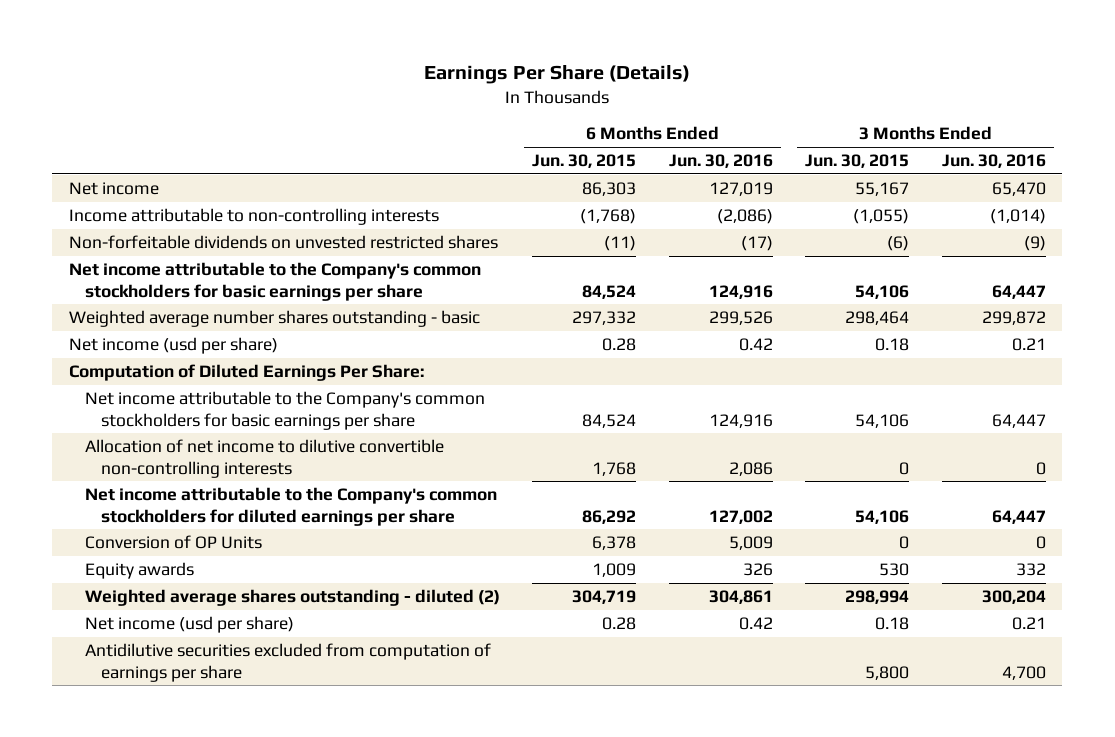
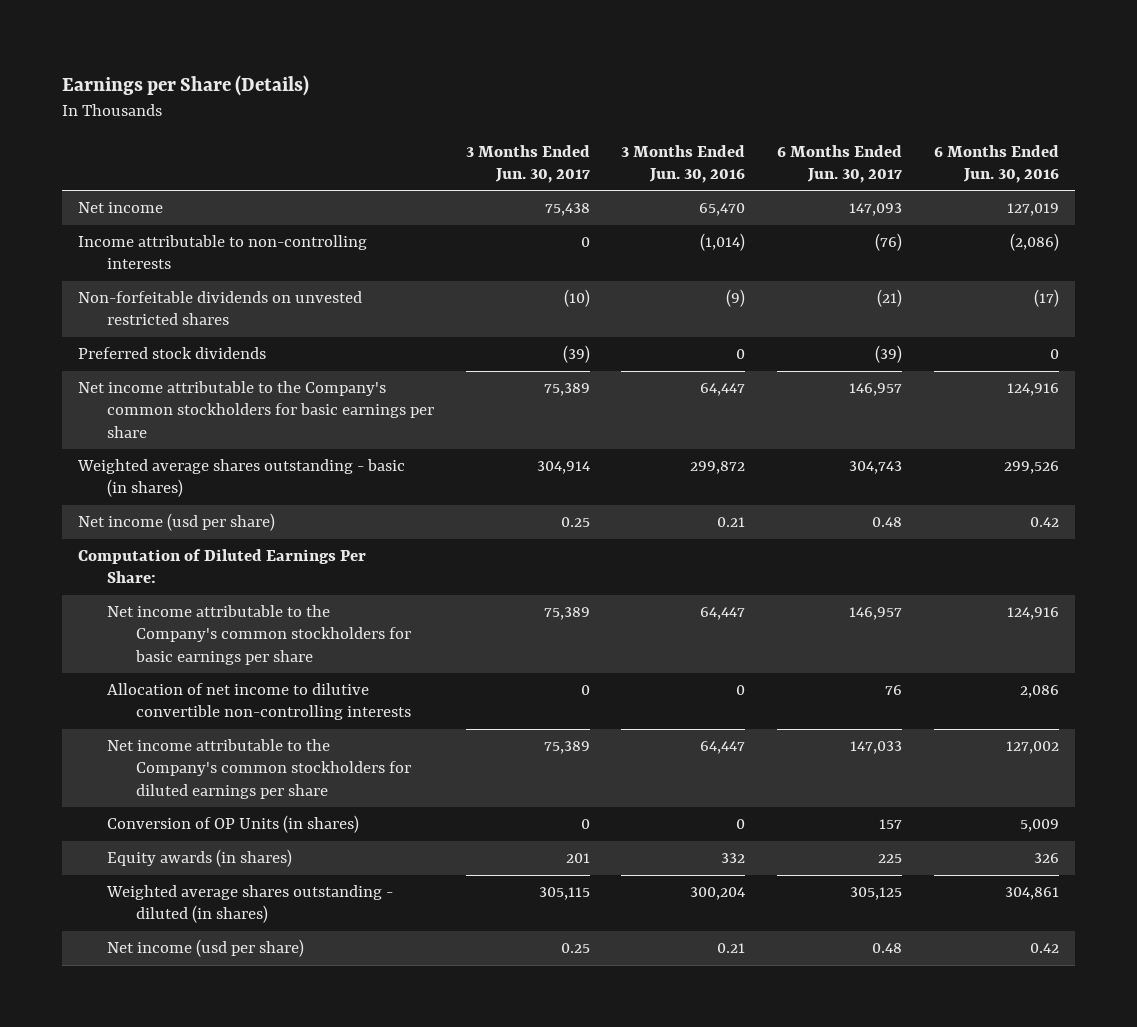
- Earnings Per Share (Details)
+ Earnings per Share (Details)
- | 6 Months Ended Jun. 30, 2015 | 6 Months Ended Jun. 30, 2016 | 3 Months Ended Jun. 30, 2015 | 3 Months Ended Jun. 30, 2016
+ | 3 Months Ended Jun. 30, 2017 | 3 Months Ended Jun. 30, 2016 | 6 Months Ended Jun. 30, 2017 | 6 Months Ended Jun. 30, 2016
+ Preferred stock dividends | (39) | 0 | (39) | 0
- Weighted average number shares outstanding - basic | 297,332 | 299,526 | 298,464 | 299,872
+ Weighted average shares outstanding - basic (in shares) | 304,914 | 299,872 | 304,743 | 299,526
- Conversion of OP Units | 6,378 | 5,009 | 0 | 0
- Equity awards | 1,009 | 326 | 530 | 332
- Weighted average shares outstanding - diluted (2) | 304,719 | 304,861 | 298,994 | 300,204
+ Conversion of OP Units (in shares) | 0 | 0 | 157 | 5,009
+ Equity awards (in shares) | 201 | 332 | 225 | 326
+ Weighted average shares outstanding - diluted (in shares) | 305,115 | 300,204 | 305,125 | 304,861
- Antidilutive securities excluded from computation of earnings per share | | | 5,800 | 4,700

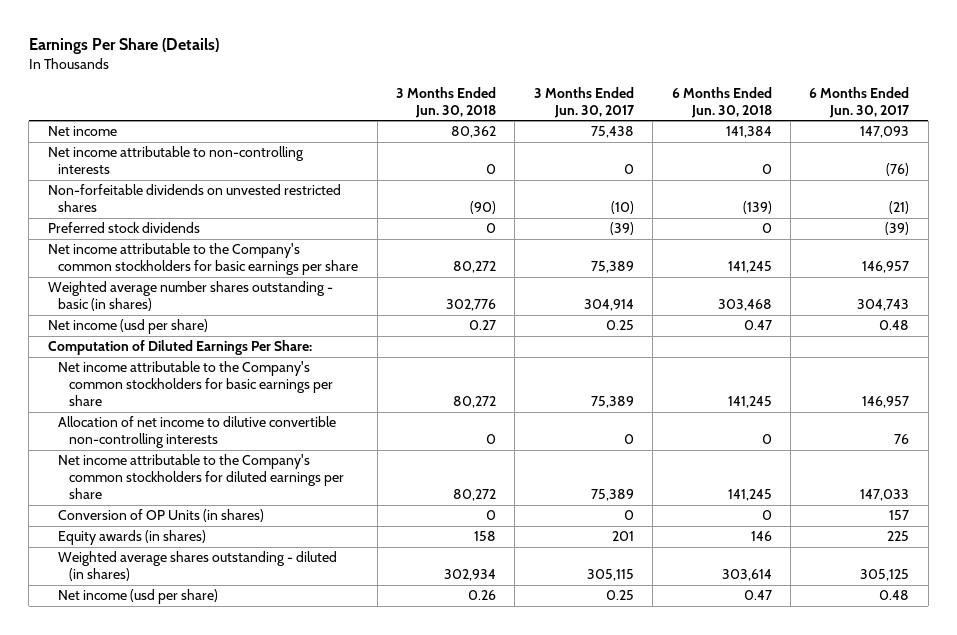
- Earnings per Share (Details)
+ Earnings Per Share (Details)
- | 3 Months Ended Jun. 30, 2017 | 3 Months Ended Jun. 30, 2016 | 6 Months Ended Jun. 30, 2017 | 6 Months Ended Jun. 30, 2016
+ | 3 Months Ended Jun. 30, 2018 | 3 Months Ended Jun. 30, 2017 | 6 Months Ended Jun. 30, 2018 | 6 Months Ended Jun. 30, 2017
- Income attributable to non-controlling interests | 0 | (1,014) | (76) | (2,086)
+ Net income attributable to non-controlling interests | 0 | 0 | 0 | (76)
- Weighted average shares outstanding - basic (in shares) | 304,914 | 299,872 | 304,743 | 299,526
+ Weighted average number shares outstanding - basic (in shares) | 302,776 | 304,914 | 303,468 | 304,743

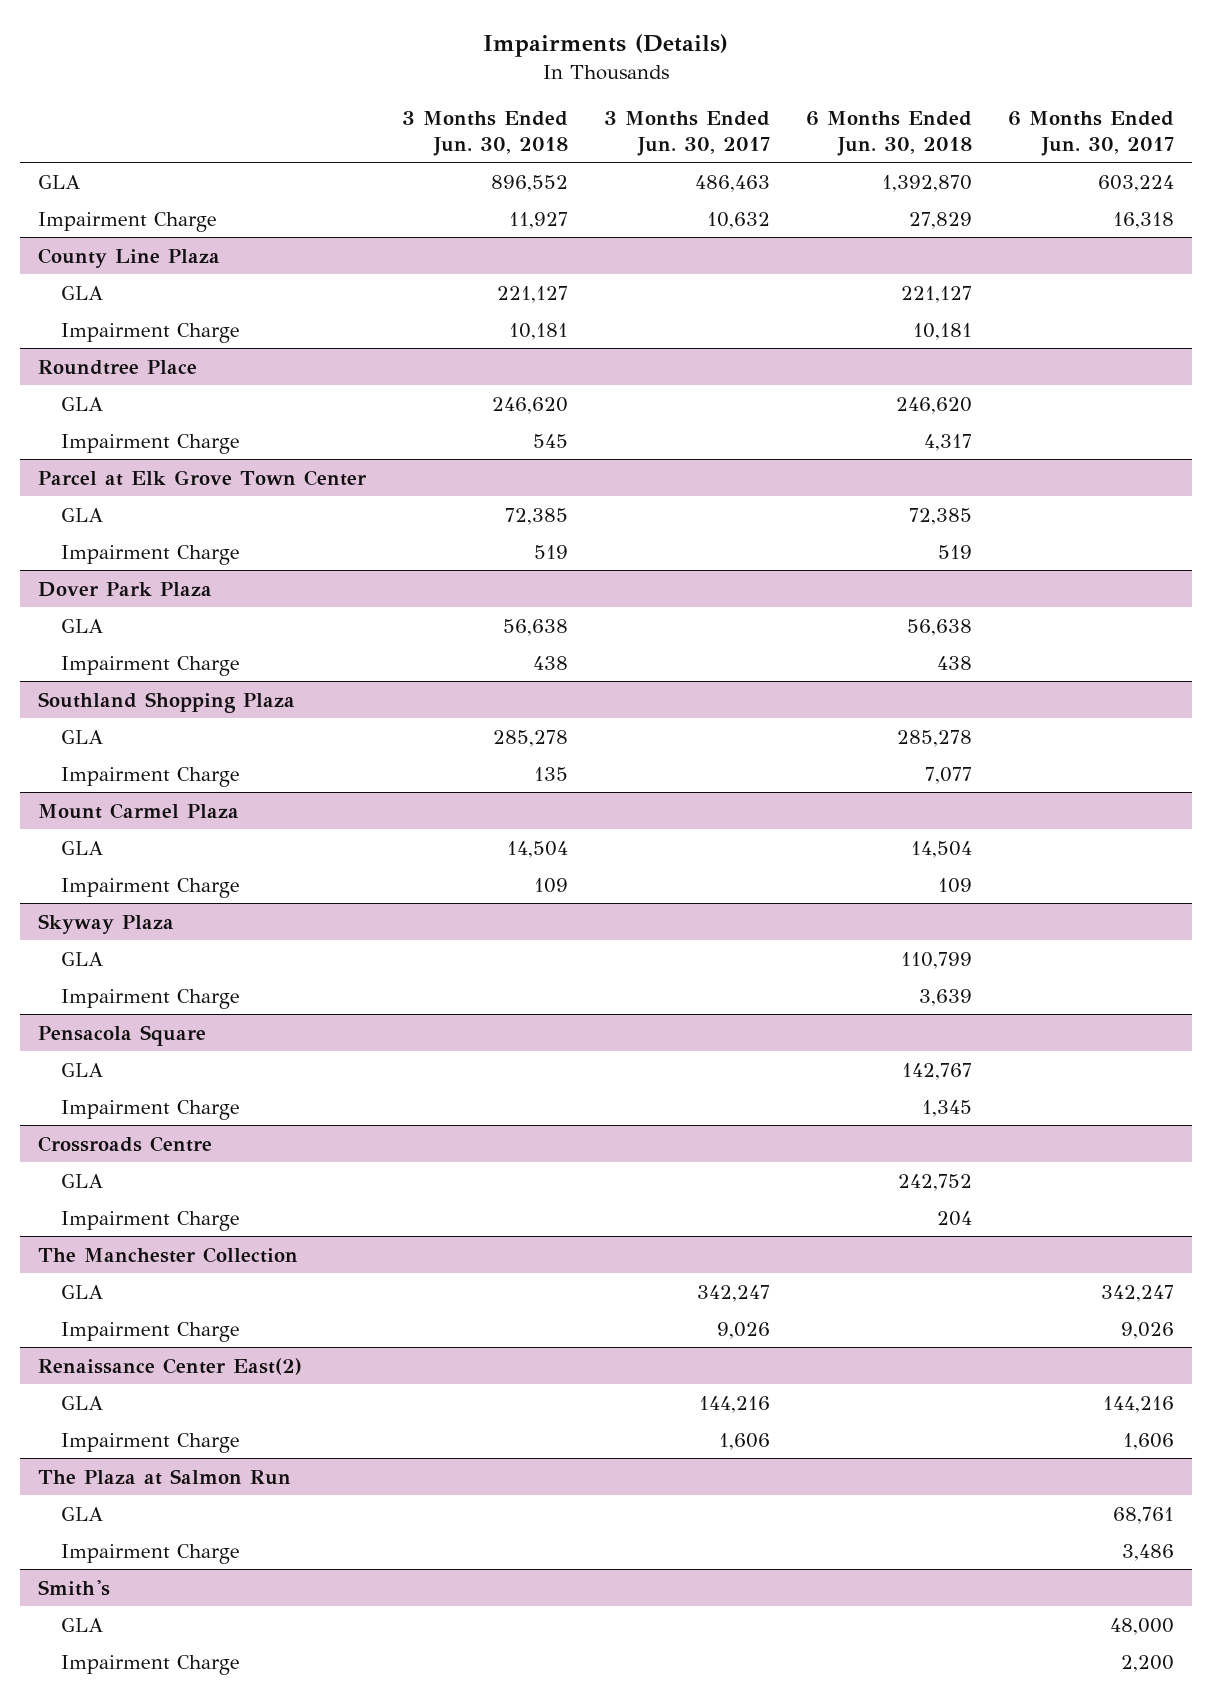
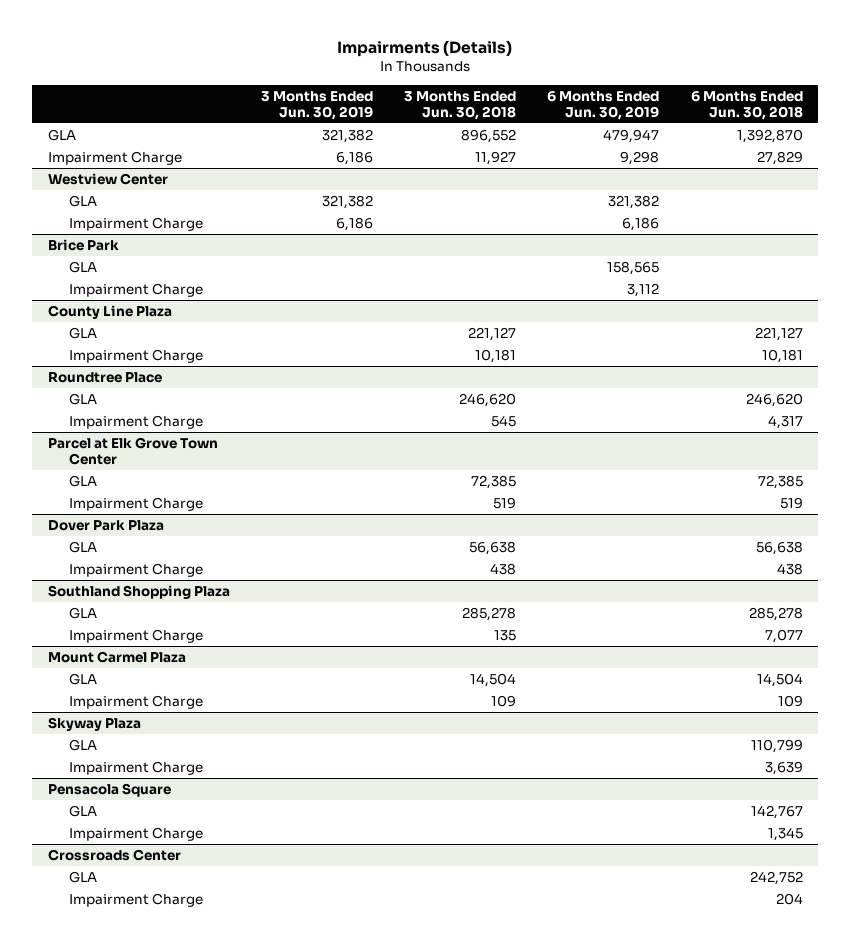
- | 3 Months Ended Jun. 30, 2018 | 3 Months Ended Jun. 30, 2017 | 6 Months Ended Jun. 30, 2018 | 6 Months Ended Jun. 30, 2017
+ | 3 Months Ended Jun. 30, 2019 | 3 Months Ended Jun. 30, 2018 | 6 Months Ended Jun. 30, 2019 | 6 Months Ended Jun. 30, 2018
+ Westview Center
+ GLA | 321,382 | | 321,382 |
+ Impairment Charge | 6,186 | | 6,186 |
+ Brice Park
+ GLA | | | 158,565 |
+ Impairment Charge | | | 3,112 |
- Crossroads Centre
+ Crossroads Center
- The Manchester Collection
- GLA | | 342,247 | | 342,247
- Impairment Charge | | 9,026 | | 9,026
- Renaissance Center East(2)
- GLA | | 144,216 | | 144,216
- Impairment Charge | | 1,606 | | 1,606
- The Plaza at Salmon Run
- GLA | | | | 68,761
- Impairment Charge | | | | 3,486
- Smith's
- GLA | | | | 48,000
- Impairment Charge | | | | 2,200

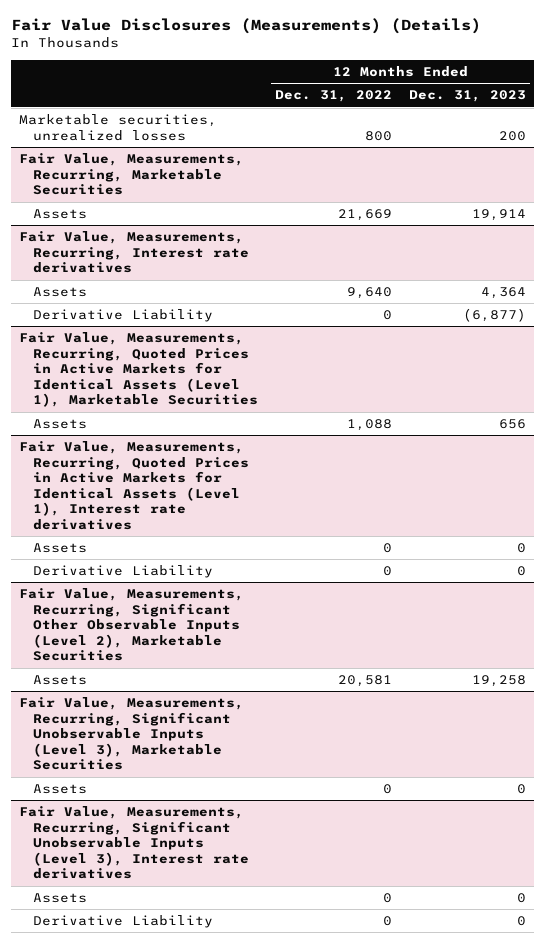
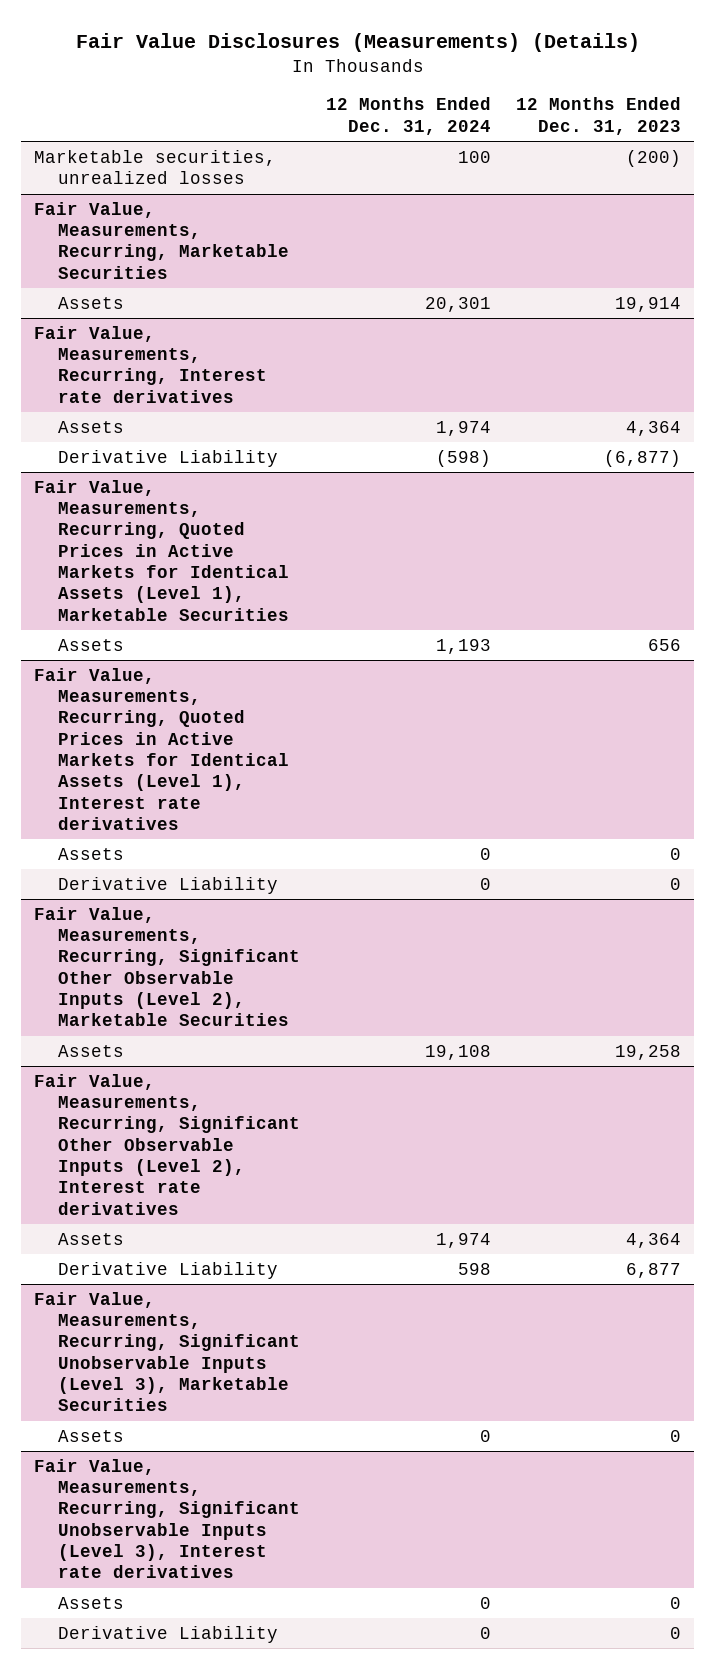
- | 12 Months Ended Dec. 31, 2022 | 12 Months Ended Dec. 31, 2023
+ | 12 Months Ended Dec. 31, 2024 | 12 Months Ended Dec. 31, 2023
- Marketable securities, unrealized losses | 800 | 200
+ Marketable securities, unrealized losses | 100 | (200)
+ Fair Value, Measurements, Recurring, Significant Other Observable Inputs (Level 2), Interest rate derivatives
+ Assets | 1,974 | 4,364
+ Derivative Liability | 598 | 6,877

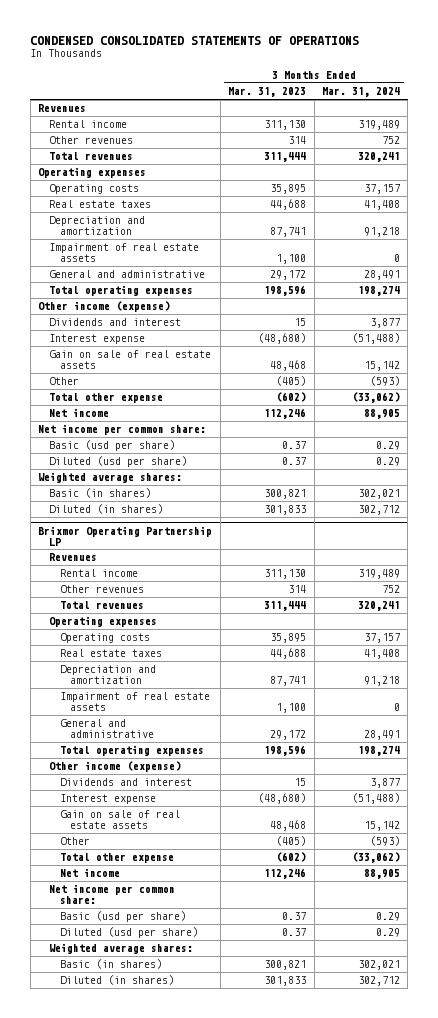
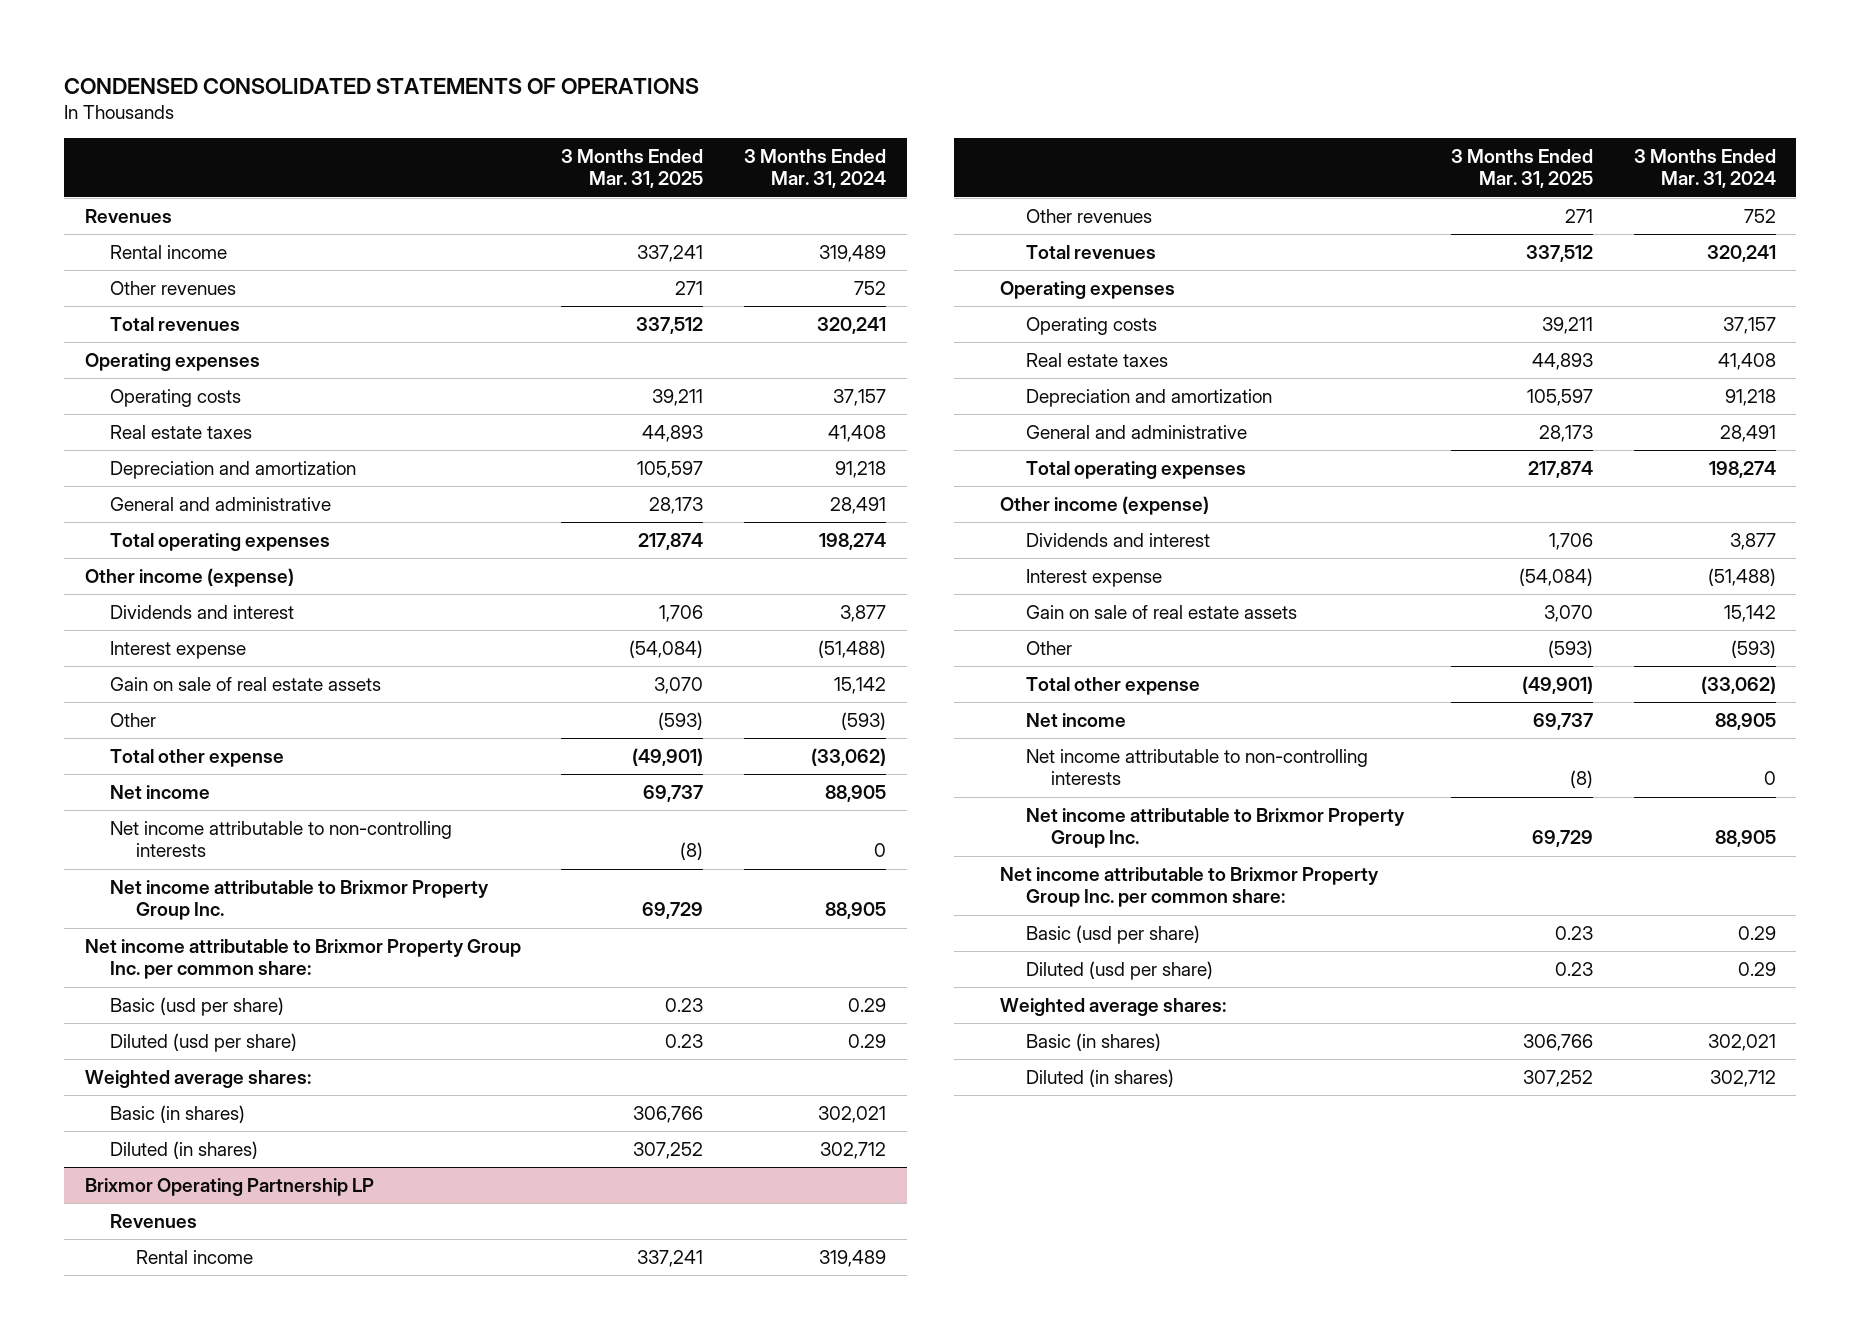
- | 3 Months Ended Mar. 31, 2023 | 3 Months Ended Mar. 31, 2024
+ | 3 Months Ended Mar. 31, 2025 | 3 Months Ended Mar. 31, 2024
- Impairment of real estate assets | 1,100 | 0
- Net income per common share:
+ Net income attributable to non-controlling interests | (8) | 0
+ Net income attributable to Brixmor Property Group Inc. | 69,729 | 88,905
+ Net income attributable to Brixmor Property Group Inc. per common share:
@ Brixmor Operating Partnership LP
- Impairment of real estate assets | 1,100 | 0
- Net income per common share:
+ Net income attributable to non-controlling interests | (8) | 0
+ Net income attributable to Brixmor Property Group Inc. | 69,729 | 88,905
+ Net income attributable to Brixmor Property Group Inc. per common share:

